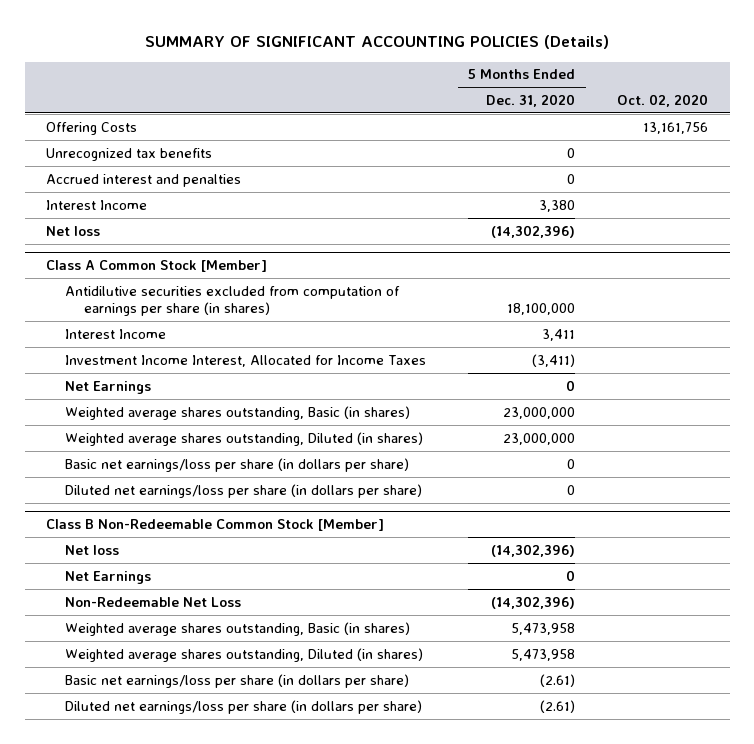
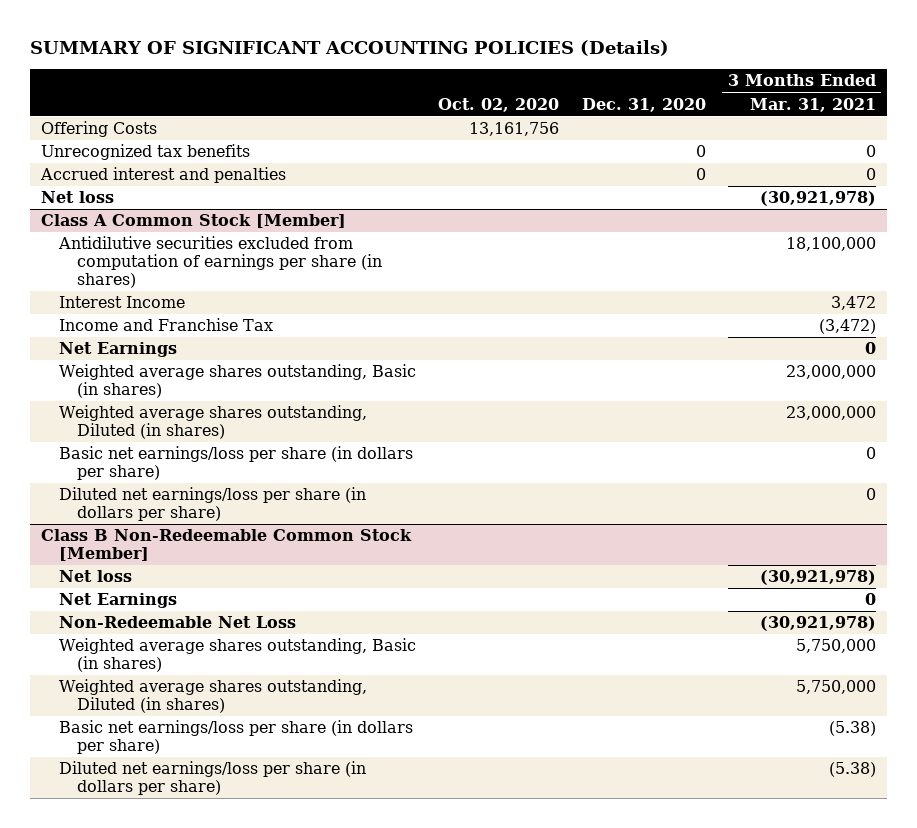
- | 5 Months Ended Dec. 31, 2020 | Oct. 02, 2020
+ | Oct. 02, 2020 | Dec. 31, 2020 | 3 Months Ended Mar. 31, 2021
- Interest Income | 3,380 |
@ Class A Common Stock [Member]
- Investment Income Interest, Allocated for Income Taxes | (3,411) |
+ Income and Franchise Tax | | | (3,472)

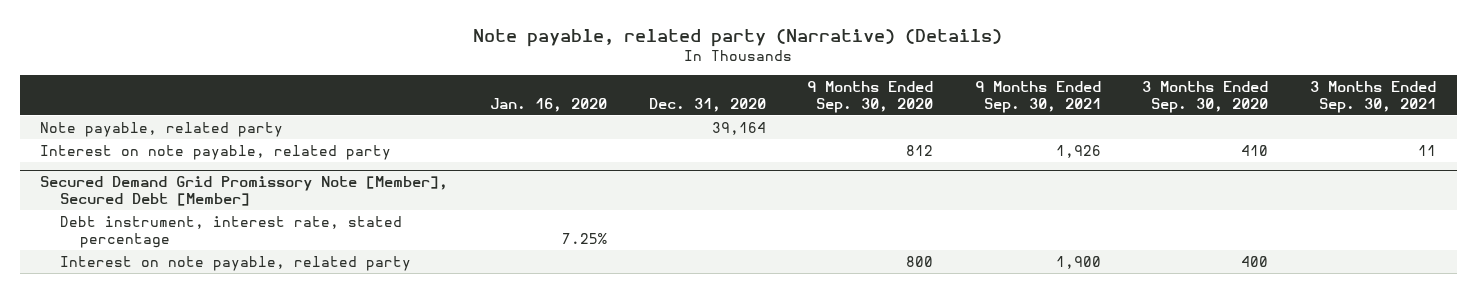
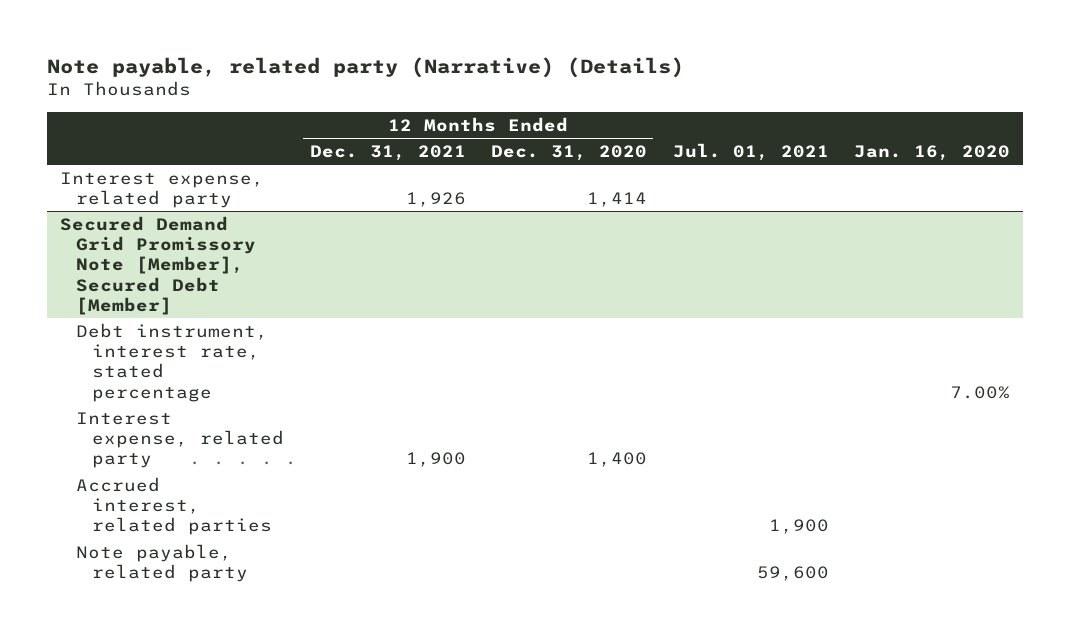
- | Jan. 16, 2020 | Dec. 31, 2020 | 9 Months Ended Sep. 30, 2020 | 9 Months Ended Sep. 30, 2021 | 3 Months Ended Sep. 30, 2020 | 3 Months Ended Sep. 30, 2021
+ | 12 Months Ended Dec. 31, 2021 | 12 Months Ended Dec. 31, 2020 | Jul. 01, 2021 | Jan. 16, 2020
- Note payable, related party | | 39,164 | | | |
- Interest on note payable, related party | | | 812 | 1,926 | 410 | 11
+ Interest expense, related party | 1,926 | 1,414 | |
@ Secured Demand Grid Promissory Note [Member], Secured Debt [Member]
- Debt instrument, interest rate, stated percentage | 7.25% | | | | |
- Interest on note payable, related party | | | 800 | 1,900 | 400 |
+ Debt instrument, interest rate, stated percentage | | | | 7.00%
+ Interest expense, related party | 1,900 | 1,400 | |
+ Accrued interest, related parties | | | 1,900 |
+ Note payable, related party | | | 59,600 |

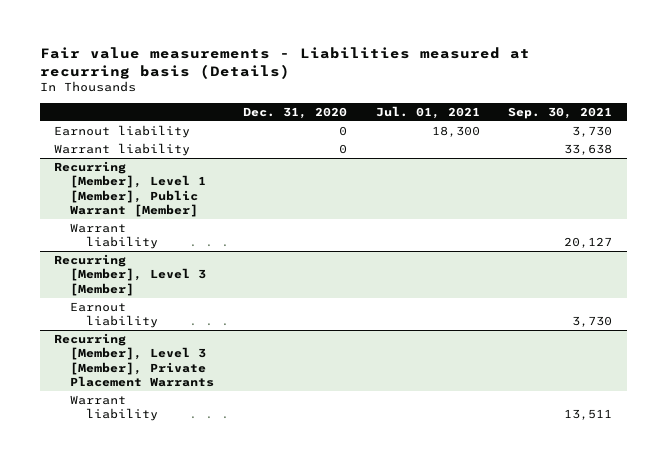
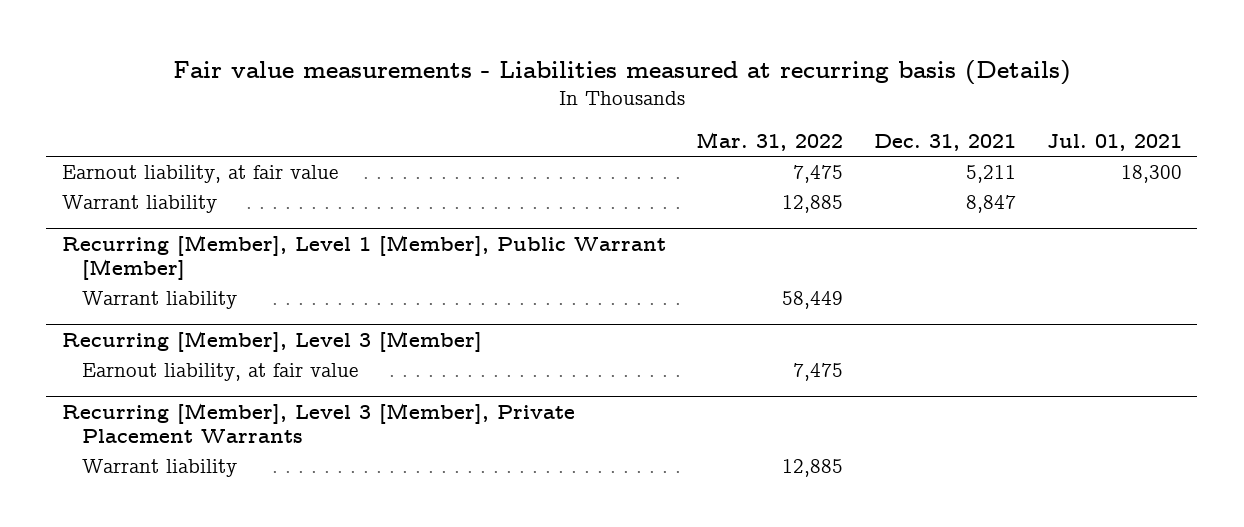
- | Dec. 31, 2020 | Jul. 01, 2021 | Sep. 30, 2021
+ | Mar. 31, 2022 | Dec. 31, 2021 | Jul. 01, 2021
- Earnout liability | 0 | 18,300 | 3,730
+ Earnout liability, at fair value | 7,475 | 5,211 | 18,300
@ Recurring [Member], Level 3 [Member]
- Earnout liability | | | 3,730
+ Earnout liability, at fair value | 7,475 | |

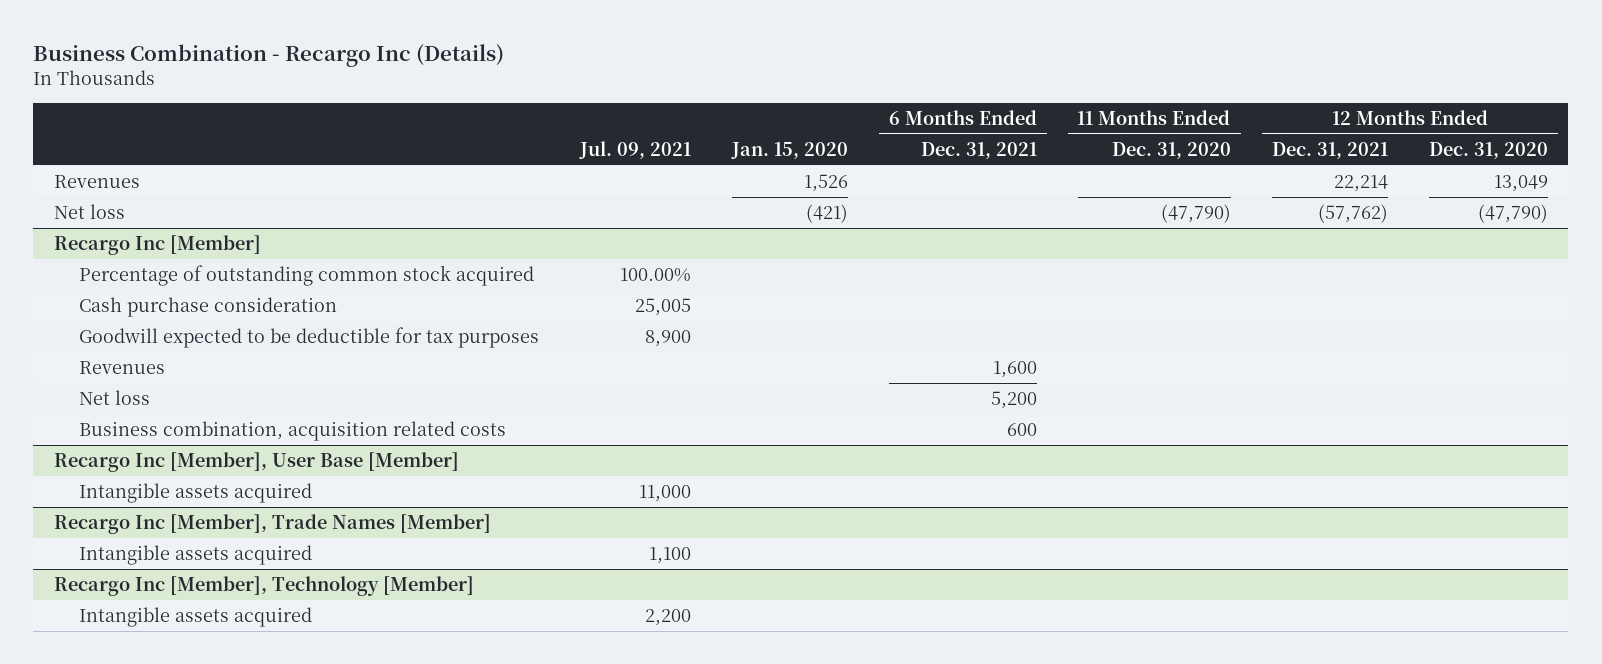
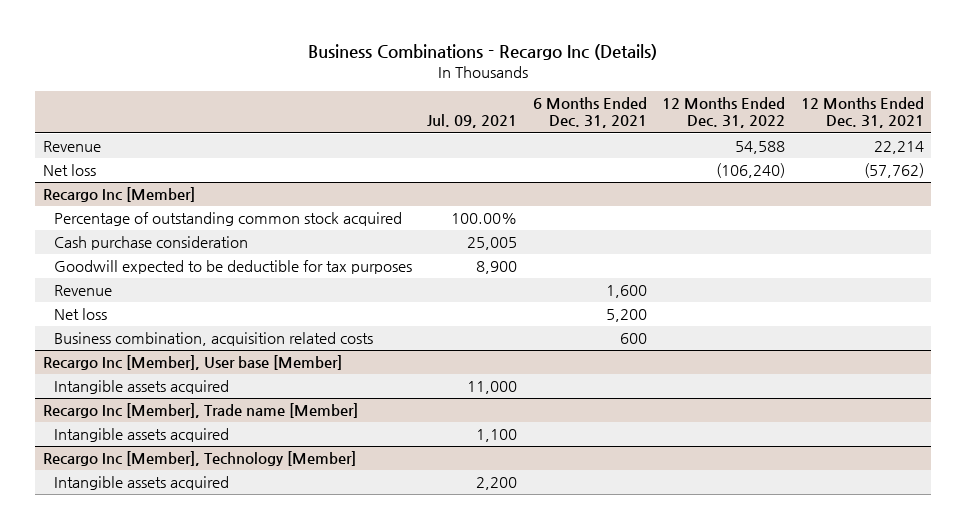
- Business Combination - Recargo Inc (Details)
+ Business Combinations - Recargo Inc (Details)
- | Jul. 09, 2021 | Jan. 15, 2020 | 6 Months Ended Dec. 31, 2021 | 11 Months Ended Dec. 31, 2020 | 12 Months Ended Dec. 31, 2021 | 12 Months Ended Dec. 31, 2020
+ | Jul. 09, 2021 | 6 Months Ended Dec. 31, 2021 | 12 Months Ended Dec. 31, 2022 | 12 Months Ended Dec. 31, 2021
- Revenues | | 1,526 | | | 22,214 | 13,049
+ Revenue | | | 54,588 | 22,214
@ Recargo Inc [Member]
- Revenues | | | 1,600 | | |
+ Revenue | | 1,600 | |
- Recargo Inc [Member], User Base [Member]
+ Recargo Inc [Member], User base [Member]
- Recargo Inc [Member], Trade Names [Member]
+ Recargo Inc [Member], Trade name [Member]

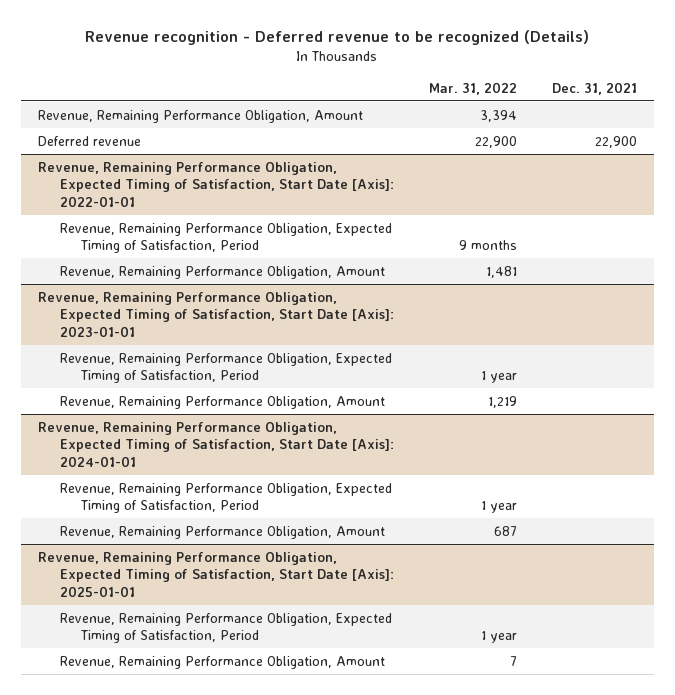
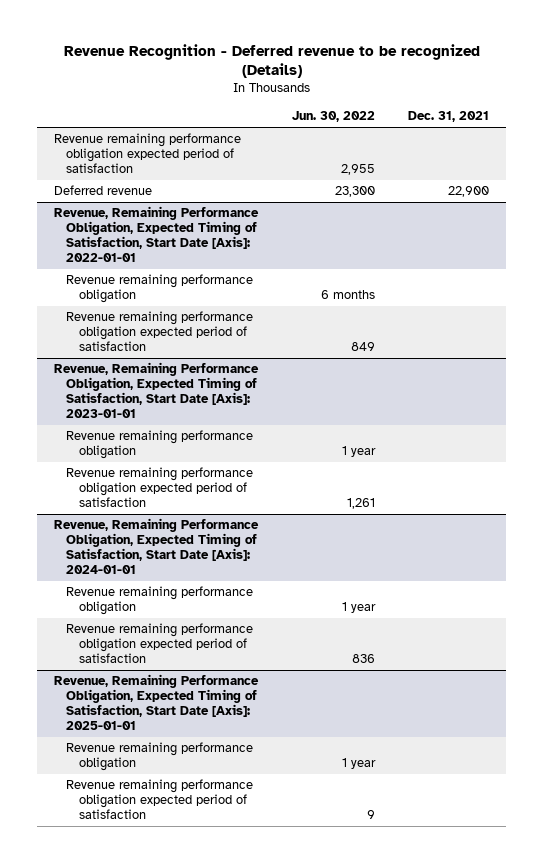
- Revenue recognition - Deferred revenue to be recognized (Details)
+ Revenue Recognition - Deferred revenue to be recognized (Details)
- | Mar. 31, 2022 | Dec. 31, 2021
+ | Jun. 30, 2022 | Dec. 31, 2021
- Revenue, Remaining Performance Obligation, Amount | 3,394 |
+ Revenue remaining performance obligation expected period of satisfaction | 2,955 |
@ Revenue, Remaining Performance Obligation, Expected Timing of Satisfaction, Start Date [Axis]: 2022-01-01
- Revenue, Remaining Performance Obligation, Expected Timing of Satisfaction, Period | 9 months |
- Revenue, Remaining Performance Obligation, Amount | 1,481 |
+ Revenue remaining performance obligation | 6 months |
+ Revenue remaining performance obligation expected period of satisfaction | 849 |
@ Revenue, Remaining Performance Obligation, Expected Timing of Satisfaction, Start Date [Axis]: 2023-01-01
- Revenue, Remaining Performance Obligation, Expected Timing of Satisfaction, Period | 1 year |
- Revenue, Remaining Performance Obligation, Amount | 1,219 |
+ Revenue remaining performance obligation | 1 year |
+ Revenue remaining performance obligation expected period of satisfaction | 1,261 |
@ Revenue, Remaining Performance Obligation, Expected Timing of Satisfaction, Start Date [Axis]: 2024-01-01
- Revenue, Remaining Performance Obligation, Expected Timing of Satisfaction, Period | 1 year |
- Revenue, Remaining Performance Obligation, Amount | 687 |
+ Revenue remaining performance obligation | 1 year |
+ Revenue remaining performance obligation expected period of satisfaction | 836 |
@ Revenue, Remaining Performance Obligation, Expected Timing of Satisfaction, Start Date [Axis]: 2025-01-01
- Revenue, Remaining Performance Obligation, Expected Timing of Satisfaction, Period | 1 year |
- Revenue, Remaining Performance Obligation, Amount | 7 |
+ Revenue remaining performance obligation | 1 year |
+ Revenue remaining performance obligation expected period of satisfaction | 9 |

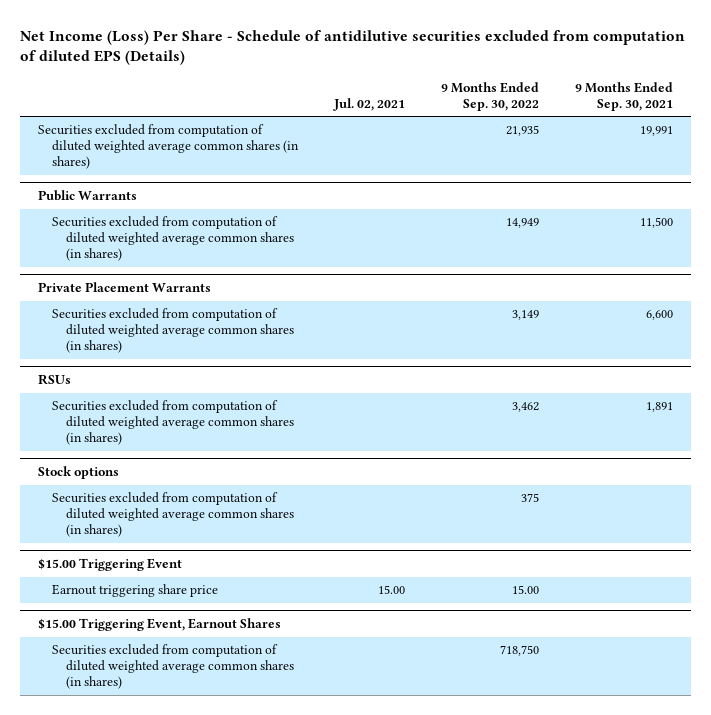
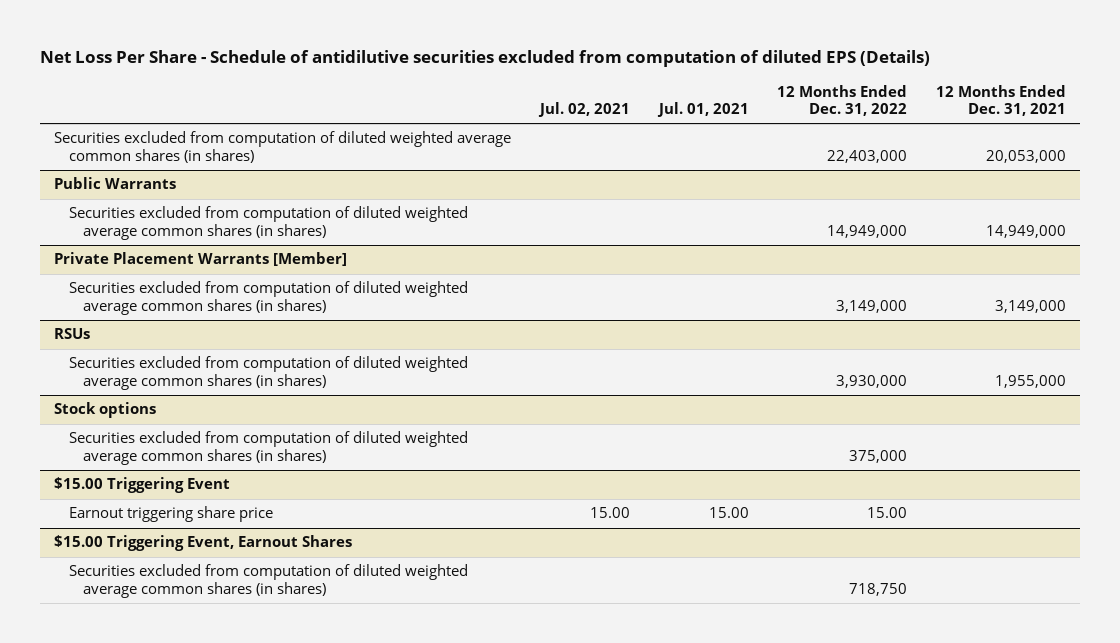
- Net Income (Loss) Per Share - Schedule of antidilutive securities excluded from computation of diluted EPS (Details)
+ Net Loss Per Share - Schedule of antidilutive securities excluded from computation of diluted EPS (Details)
- | Jul. 02, 2021 | 9 Months Ended Sep. 30, 2022 | 9 Months Ended Sep. 30, 2021
+ | Jul. 02, 2021 | Jul. 01, 2021 | 12 Months Ended Dec. 31, 2022 | 12 Months Ended Dec. 31, 2021
- Private Placement Warrants
+ Private Placement Warrants [Member]

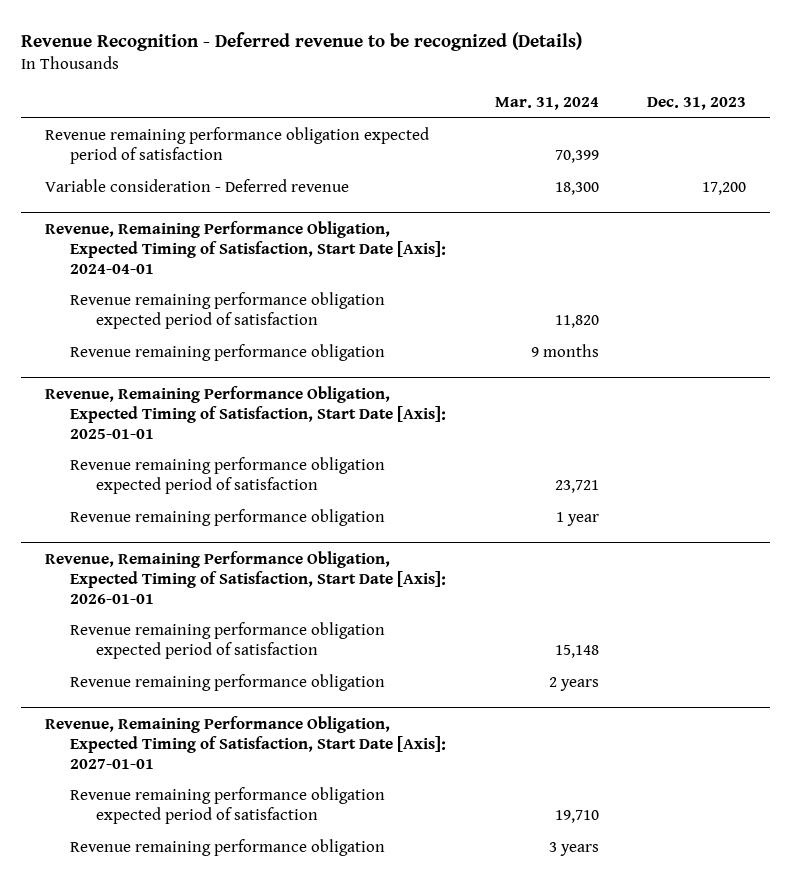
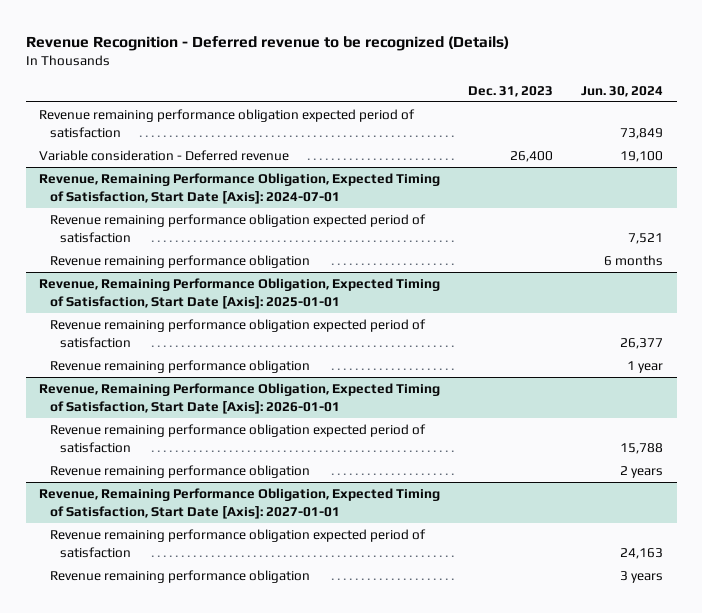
- | Mar. 31, 2024 | Dec. 31, 2023
+ | Dec. 31, 2023 | Jun. 30, 2024
- Variable consideration - Deferred revenue | 18,300 | 17,200
- Revenue, Remaining Performance Obligation, Expected Timing of Satisfaction, Start Date [Axis]: 2024-04-01
- Revenue remaining performance obligation expected period of satisfaction | 11,820 |
- Revenue remaining performance obligation | 9 months |
+ Variable consideration - Deferred revenue | 26,400 | 19,100
+ Revenue, Remaining Performance Obligation, Expected Timing of Satisfaction, Start Date [Axis]: 2024-07-01
+ Revenue remaining performance obligation expected period of satisfaction | | 7,521
+ Revenue remaining performance obligation | | 6 months

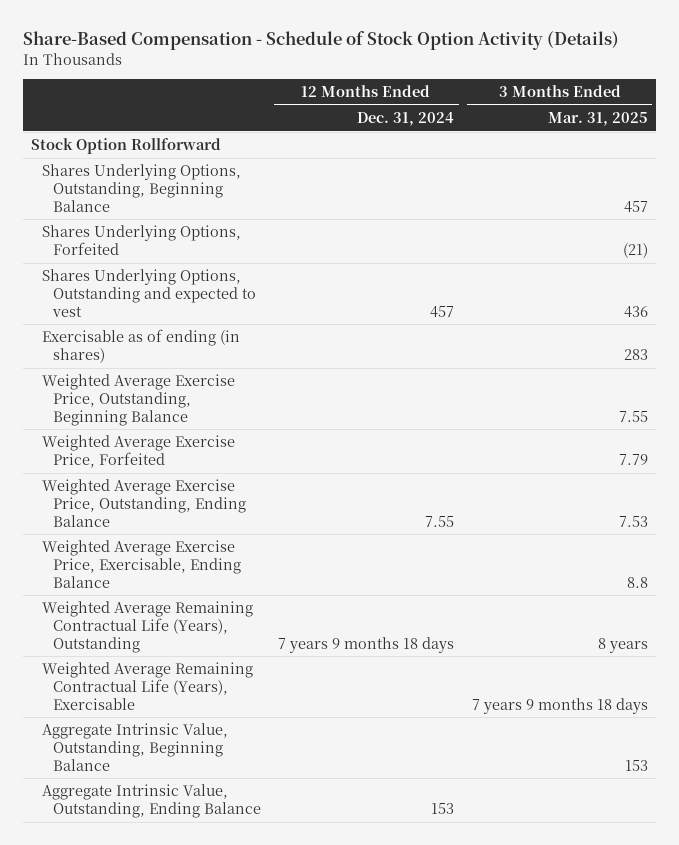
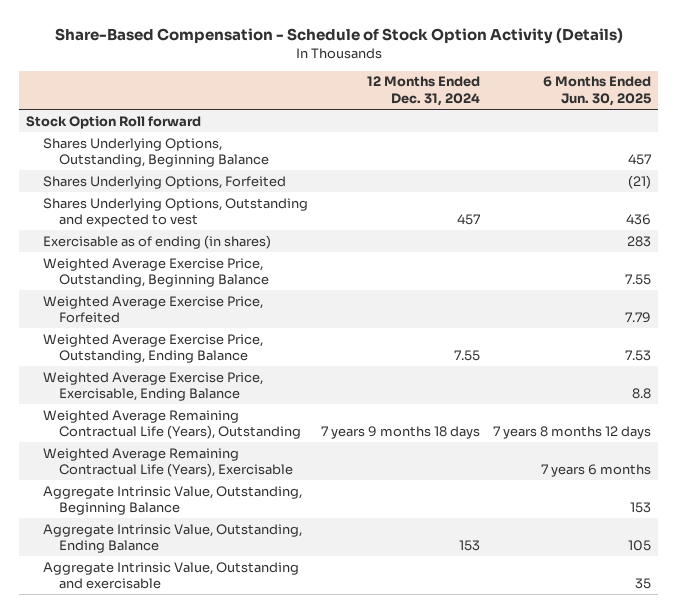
- | 12 Months Ended Dec. 31, 2024 | 3 Months Ended Mar. 31, 2025
+ | 12 Months Ended Dec. 31, 2024 | 6 Months Ended Jun. 30, 2025
- Stock Option Rollforward
+ Stock Option Roll forward
+ Aggregate Intrinsic Value, Outstanding and exercisable | | 35

